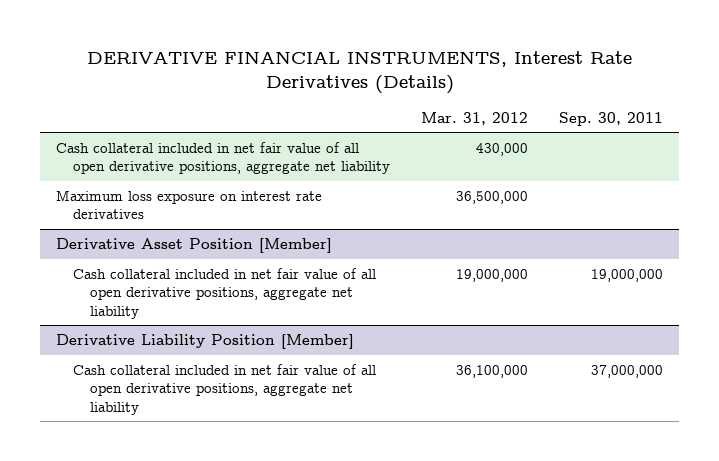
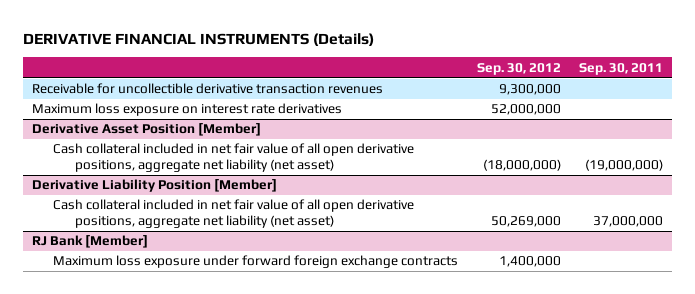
- DERIVATIVE FINANCIAL INSTRUMENTS, Interest Rate Derivatives (Details)
+ DERIVATIVE FINANCIAL INSTRUMENTS (Details)
- | Mar. 31, 2012 | Sep. 30, 2011
+ | Sep. 30, 2012 | Sep. 30, 2011
- Cash collateral included in net fair value of all open derivative positions, aggregate net liability | 430,000 |
+ Receivable for uncollectible derivative transaction revenues | 9,300,000 |
@ Derivative Asset Position [Member]
- Cash collateral included in net fair value of all open derivative positions, aggregate net liability | 19,000,000 | 19,000,000
+ Cash collateral included in net fair value of all open derivative positions, aggregate net liability (net asset) | (18,000,000) | (19,000,000)
@ Derivative Liability Position [Member]
- Cash collateral included in net fair value of all open derivative positions, aggregate net liability | 36,100,000 | 37,000,000
+ Cash collateral included in net fair value of all open derivative positions, aggregate net liability (net asset) | 50,269,000 | 37,000,000
+ RJ Bank [Member]
+ Maximum loss exposure under forward foreign exchange contracts | 1,400,000 |

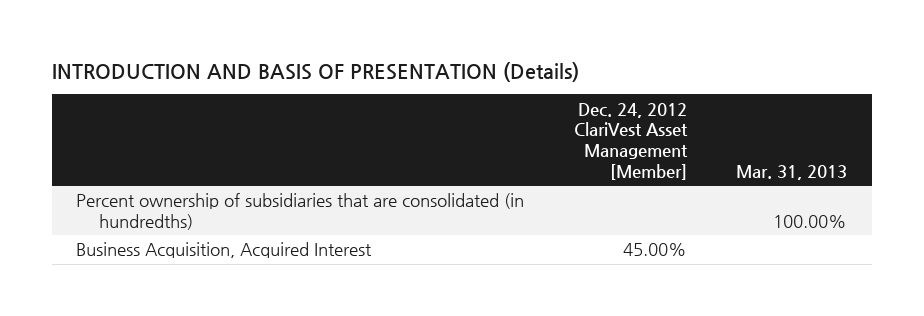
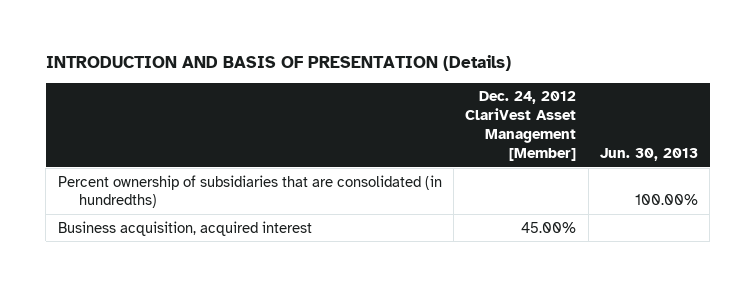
- | Dec. 24, 2012 ClariVest Asset Management [Member] | Mar. 31, 2013
+ | Dec. 24, 2012 ClariVest Asset Management [Member] | Jun. 30, 2013
- Business Acquisition, Acquired Interest | 45.00% |
+ Business acquisition, acquired interest | 45.00% |

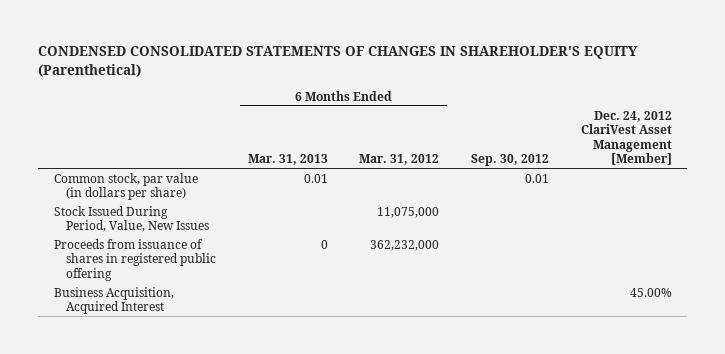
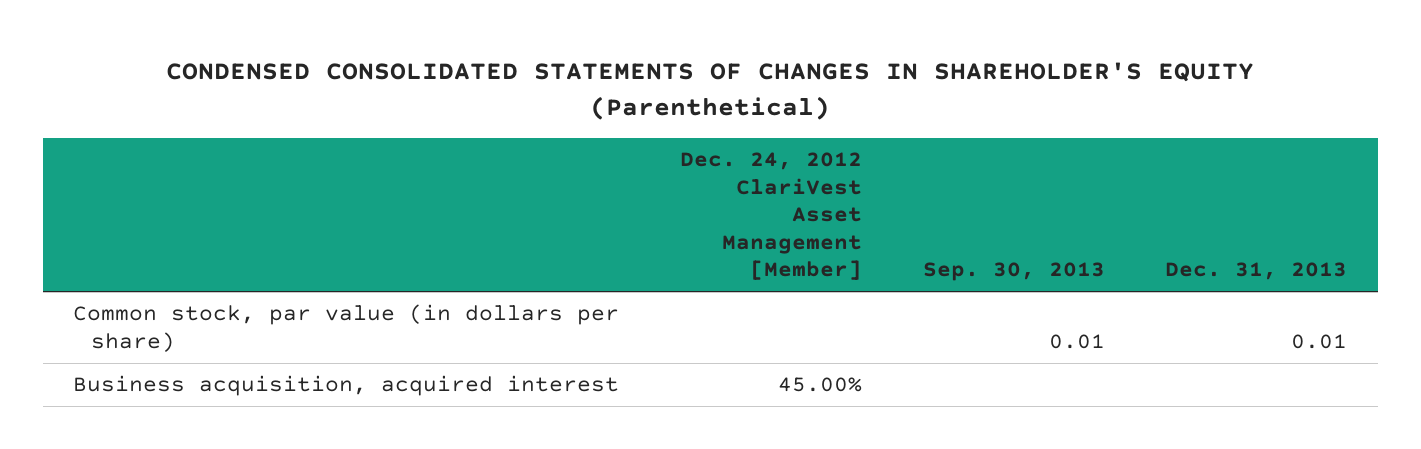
- | 6 Months Ended Mar. 31, 2013 | 6 Months Ended Mar. 31, 2012 | Sep. 30, 2012 | Dec. 24, 2012 ClariVest Asset Management [Member]
+ | Dec. 24, 2012 ClariVest Asset Management [Member] | Sep. 30, 2013 | Dec. 31, 2013
- Stock Issued During Period, Value, New Issues | | 11,075,000 | |
- Proceeds from issuance of shares in registered public offering | 0 | 362,232,000 | |
- Business Acquisition, Acquired Interest | | | | 45.00%
+ Business acquisition, acquired interest | 45.00% | |

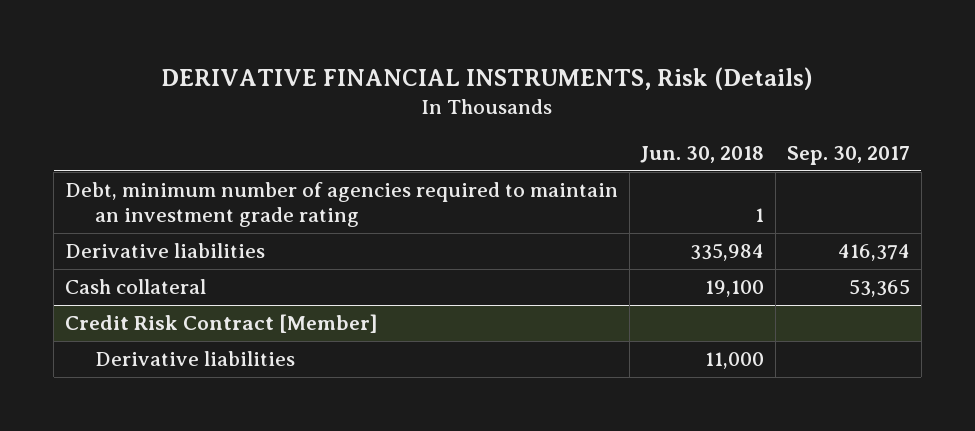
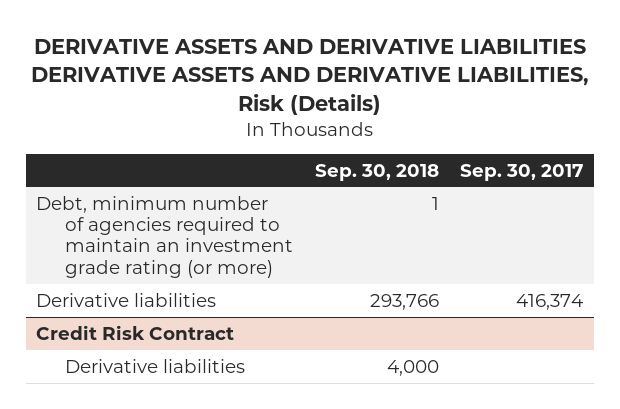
- DERIVATIVE FINANCIAL INSTRUMENTS, Risk (Details)
+ DERIVATIVE ASSETS AND DERIVATIVE LIABILITIES DERIVATIVE ASSETS AND DERIVATIVE LIABILITIES, Risk (Details)
- | Jun. 30, 2018 | Sep. 30, 2017
+ | Sep. 30, 2018 | Sep. 30, 2017
- Debt, minimum number of agencies required to maintain an investment grade rating | 1 |
+ Debt, minimum number of agencies required to maintain an investment grade rating (or more) | 1 |
- Cash collateral | 19,100 | 53,365
- Credit Risk Contract [Member]
+ Credit Risk Contract

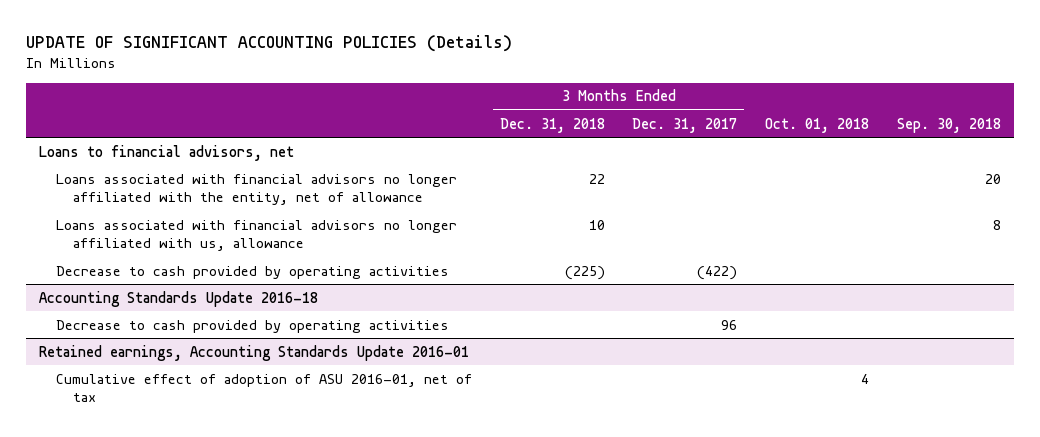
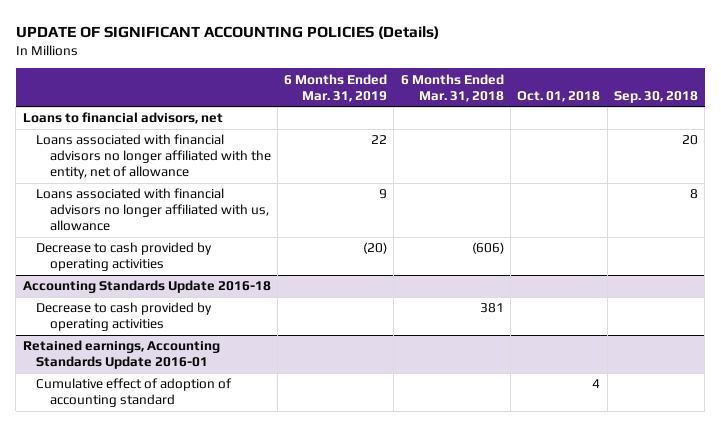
- | 3 Months Ended Dec. 31, 2018 | 3 Months Ended Dec. 31, 2017 | Oct. 01, 2018 | Sep. 30, 2018
+ | 6 Months Ended Mar. 31, 2019 | 6 Months Ended Mar. 31, 2018 | Oct. 01, 2018 | Sep. 30, 2018
@ Retained earnings, Accounting Standards Update 2016-01
- Cumulative effect of adoption of ASU 2016-01, net of tax | | | 4 |
+ Cumulative effect of adoption of accounting standard | | | 4 |

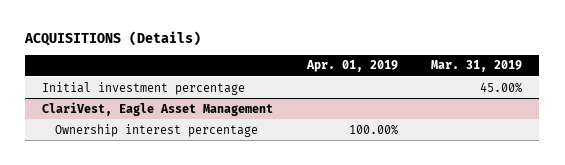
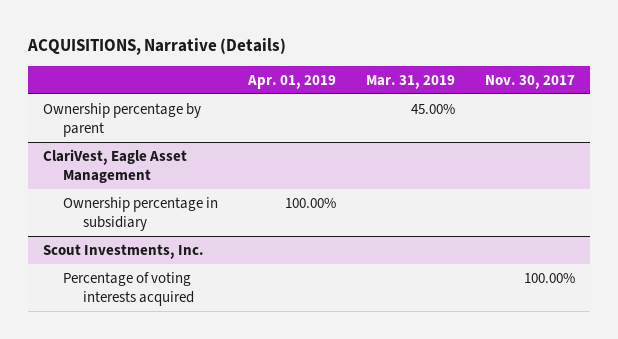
- ACQUISITIONS (Details)
+ ACQUISITIONS, Narrative (Details)
- | Apr. 01, 2019 | Mar. 31, 2019
+ | Apr. 01, 2019 | Mar. 31, 2019 | Nov. 30, 2017
- Initial investment percentage | | 45.00%
+ Ownership percentage by parent | | 45.00% |
@ ClariVest, Eagle Asset Management
- Ownership interest percentage | 100.00% |
+ Ownership percentage in subsidiary | 100.00% | |
+ Scout Investments, Inc.
+ Percentage of voting interests acquired | | | 100.00%

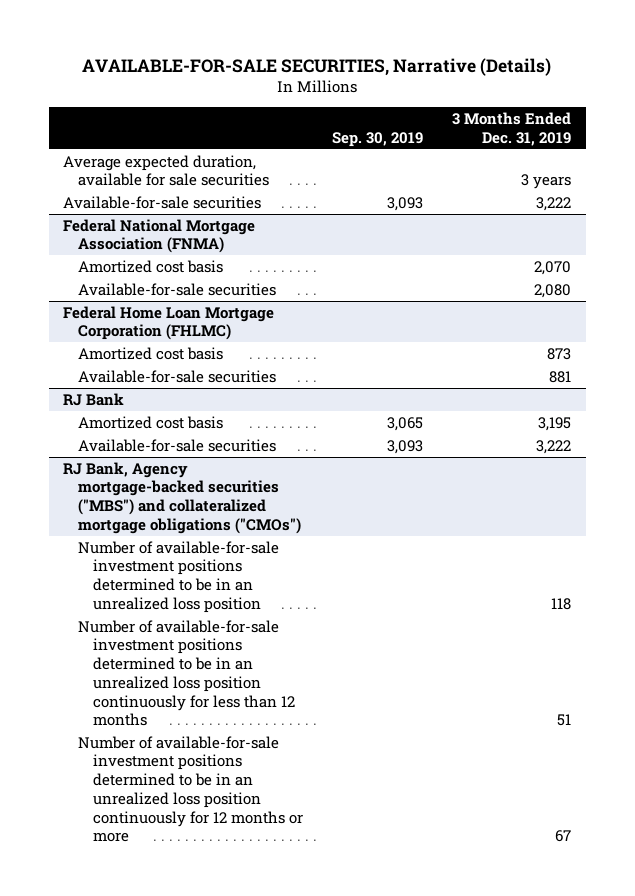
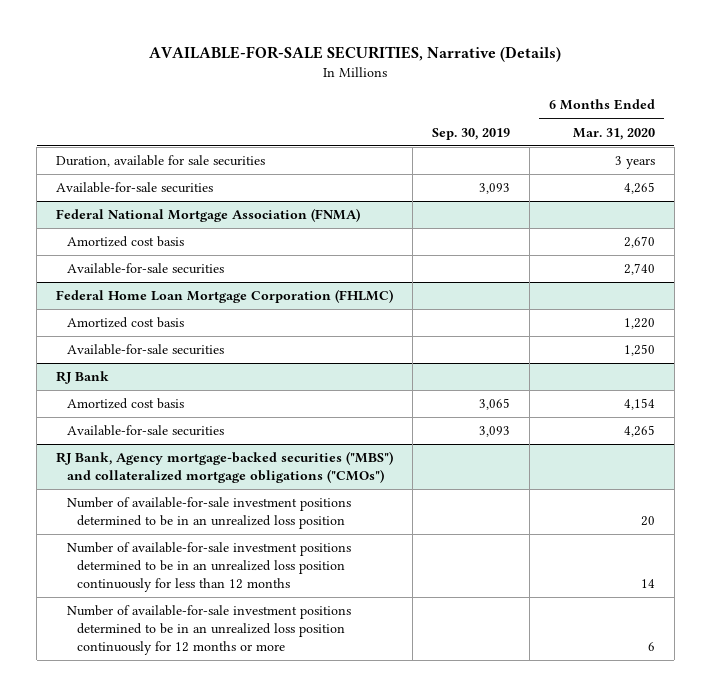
- | Sep. 30, 2019 | 3 Months Ended Dec. 31, 2019
+ | Sep. 30, 2019 | 6 Months Ended Mar. 31, 2020
- Average expected duration, available for sale securities | | 3 years
+ Duration, available for sale securities | | 3 years

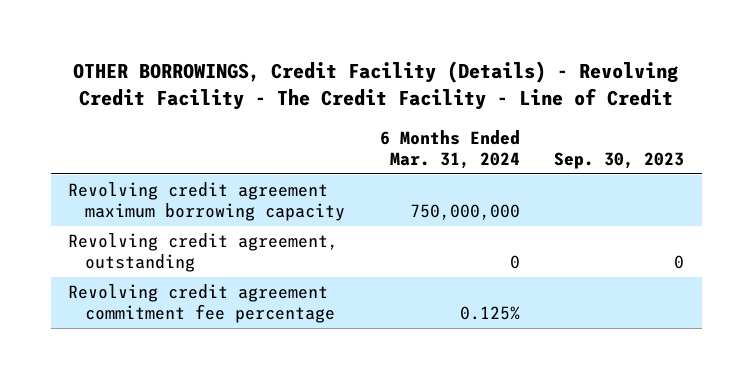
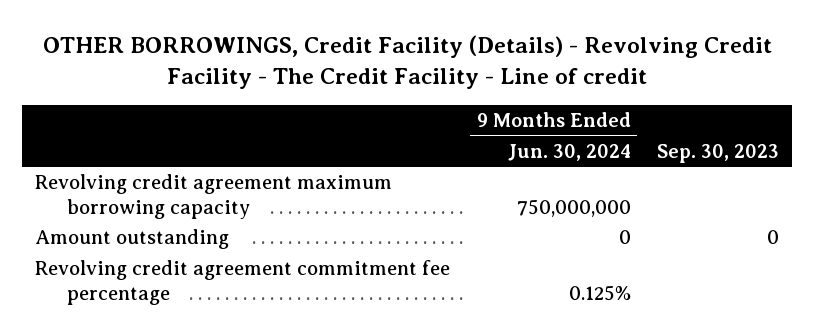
- OTHER BORROWINGS, Credit Facility (Details) - Revolving Credit Facility - The Credit Facility - Line of Credit
+ OTHER BORROWINGS, Credit Facility (Details) - Revolving Credit Facility - The Credit Facility - Line of credit
- | 6 Months Ended Mar. 31, 2024 | Sep. 30, 2023
+ | 9 Months Ended Jun. 30, 2024 | Sep. 30, 2023
- Revolving credit agreement, outstanding | 0 | 0
+ Amount outstanding | 0 | 0

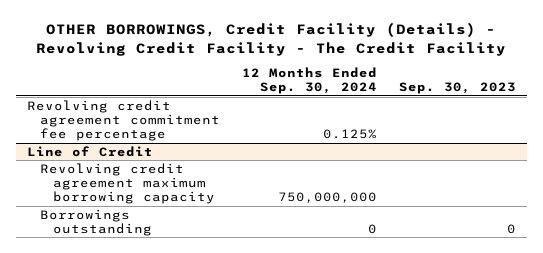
- OTHER BORROWINGS, Credit Facility (Details) - Revolving Credit Facility - The Credit Facility - Line of credit
+ OTHER BORROWINGS, Credit Facility (Details) - Revolving Credit Facility - The Credit Facility
- | 9 Months Ended Jun. 30, 2024 | Sep. 30, 2023
+ | 12 Months Ended Sep. 30, 2024 | Sep. 30, 2023
- Revolving credit agreement maximum borrowing capacity | 750,000,000 |
- Amount outstanding | 0 | 0
+ Line of Credit
+ Revolving credit agreement maximum borrowing capacity | 750,000,000 |
+ Borrowings outstanding | 0 | 0

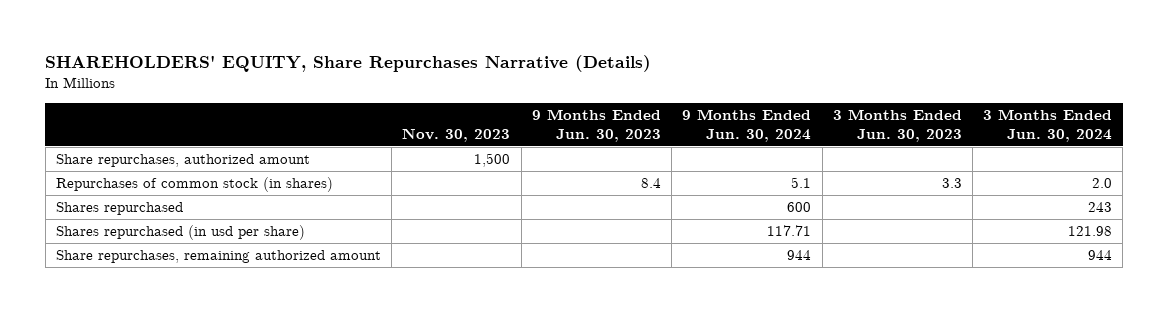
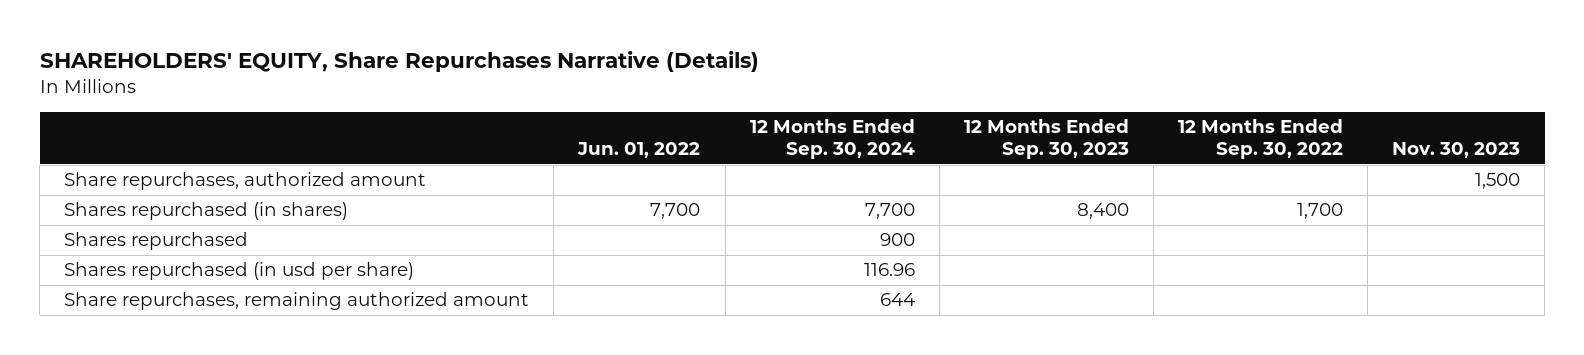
- | Nov. 30, 2023 | 9 Months Ended Jun. 30, 2023 | 9 Months Ended Jun. 30, 2024 | 3 Months Ended Jun. 30, 2023 | 3 Months Ended Jun. 30, 2024
+ | Jun. 01, 2022 | 12 Months Ended Sep. 30, 2024 | 12 Months Ended Sep. 30, 2023 | 12 Months Ended Sep. 30, 2022 | Nov. 30, 2023
- Repurchases of common stock (in shares) | | 8.4 | 5.1 | 3.3 | 2.0
+ Shares repurchased (in shares) | 7,700 | 7,700 | 8,400 | 1,700 |

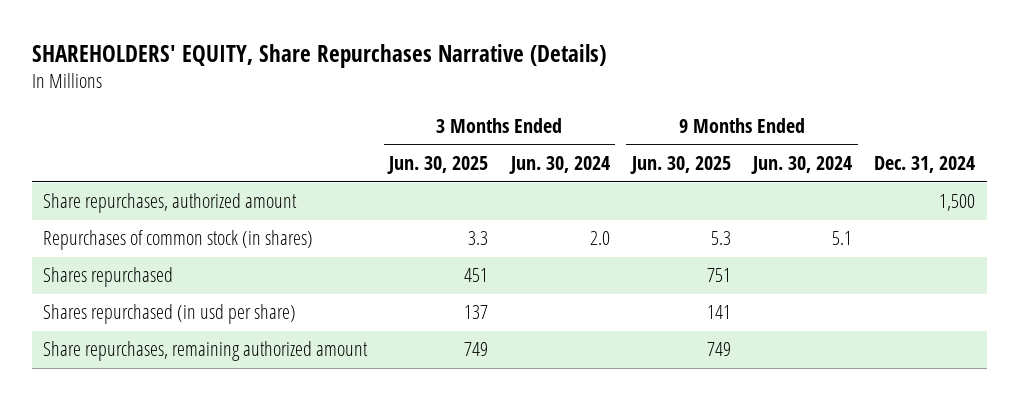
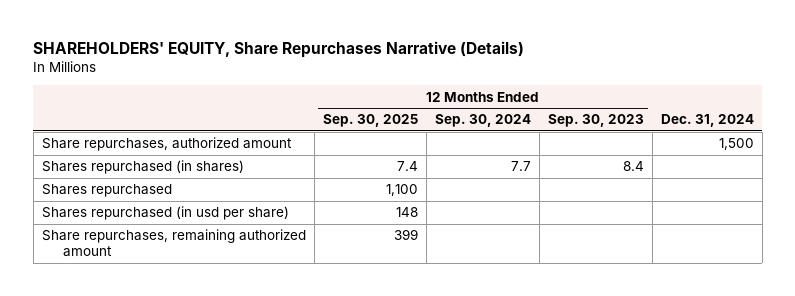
- | 3 Months Ended Jun. 30, 2025 | 3 Months Ended Jun. 30, 2024 | 9 Months Ended Jun. 30, 2025 | 9 Months Ended Jun. 30, 2024 | Dec. 31, 2024
+ | 12 Months Ended Sep. 30, 2025 | 12 Months Ended Sep. 30, 2024 | 12 Months Ended Sep. 30, 2023 | Dec. 31, 2024
- Repurchases of common stock (in shares) | 3.3 | 2.0 | 5.3 | 5.1 |
+ Shares repurchased (in shares) | 7.4 | 7.7 | 8.4 |

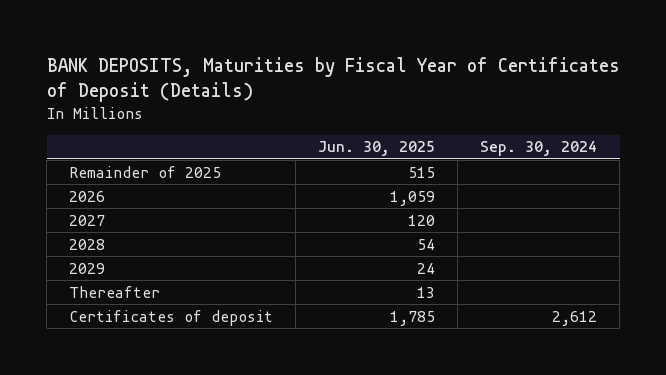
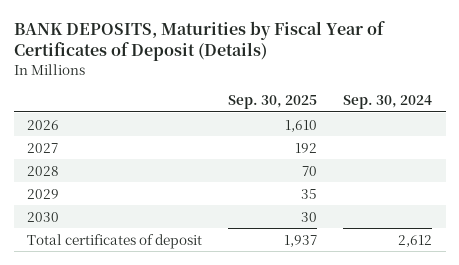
- | Jun. 30, 2025 | Sep. 30, 2024
+ | Sep. 30, 2025 | Sep. 30, 2024
- Remainder of 2025 | 515 |
- Thereafter | 13 |
- Certificates of deposit | 1,785 | 2,612
+ 2030 | 30 |
+ Total certificates of deposit | 1,937 | 2,612

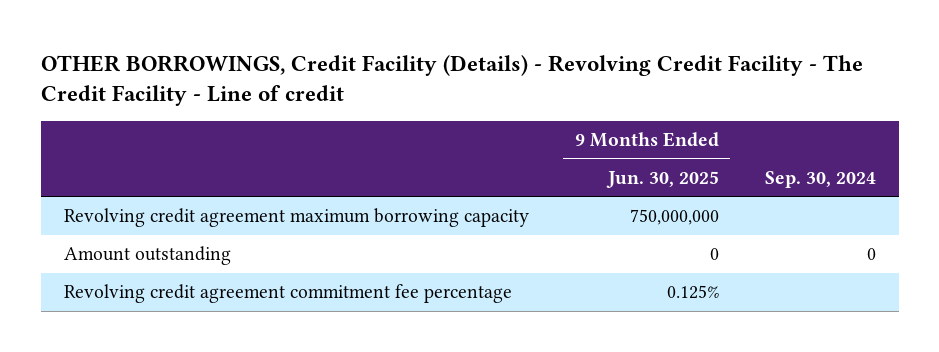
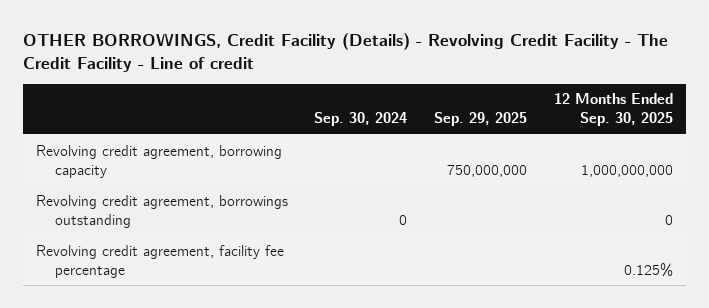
- | 9 Months Ended Jun. 30, 2025 | Sep. 30, 2024
+ | Sep. 30, 2024 | Sep. 29, 2025 | 12 Months Ended Sep. 30, 2025
- Revolving credit agreement maximum borrowing capacity | 750,000,000 |
- Amount outstanding | 0 | 0
- Revolving credit agreement commitment fee percentage | 0.125% |
+ Revolving credit agreement, borrowing capacity | | 750,000,000 | 1,000,000,000
+ Revolving credit agreement, borrowings outstanding | 0 | | 0
+ Revolving credit agreement, facility fee percentage | | | 0.125%

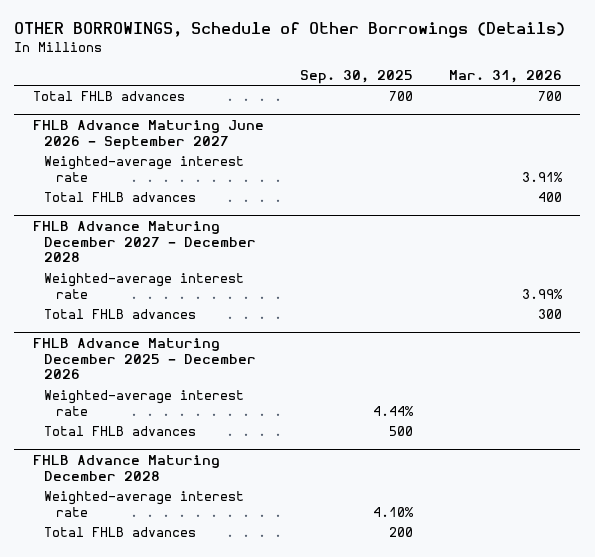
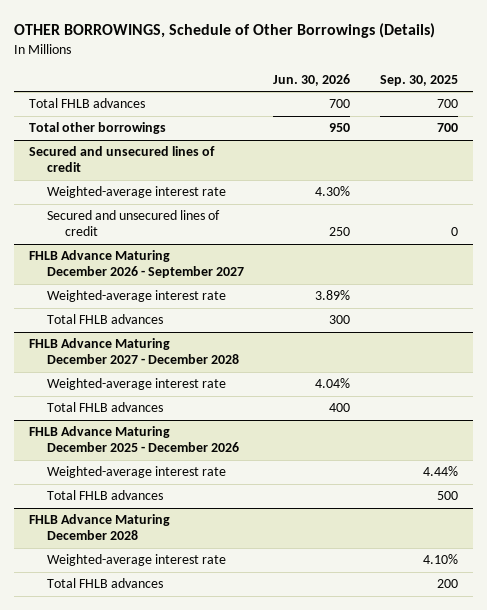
- | Sep. 30, 2025 | Mar. 31, 2026
+ | Jun. 30, 2026 | Sep. 30, 2025
- FHLB Advance Maturing June 2026 - September 2027
- Weighted-average interest rate | | 3.91%
- Total FHLB advances | | 400
+ Total other borrowings | 950 | 700
+ Secured and unsecured lines of credit
+ Weighted-average interest rate | 4.30% |
+ Secured and unsecured lines of credit | 250 | 0
+ FHLB Advance Maturing December 2026 - September 2027
+ Weighted-average interest rate | 3.89% |
+ Total FHLB advances | 300 |

